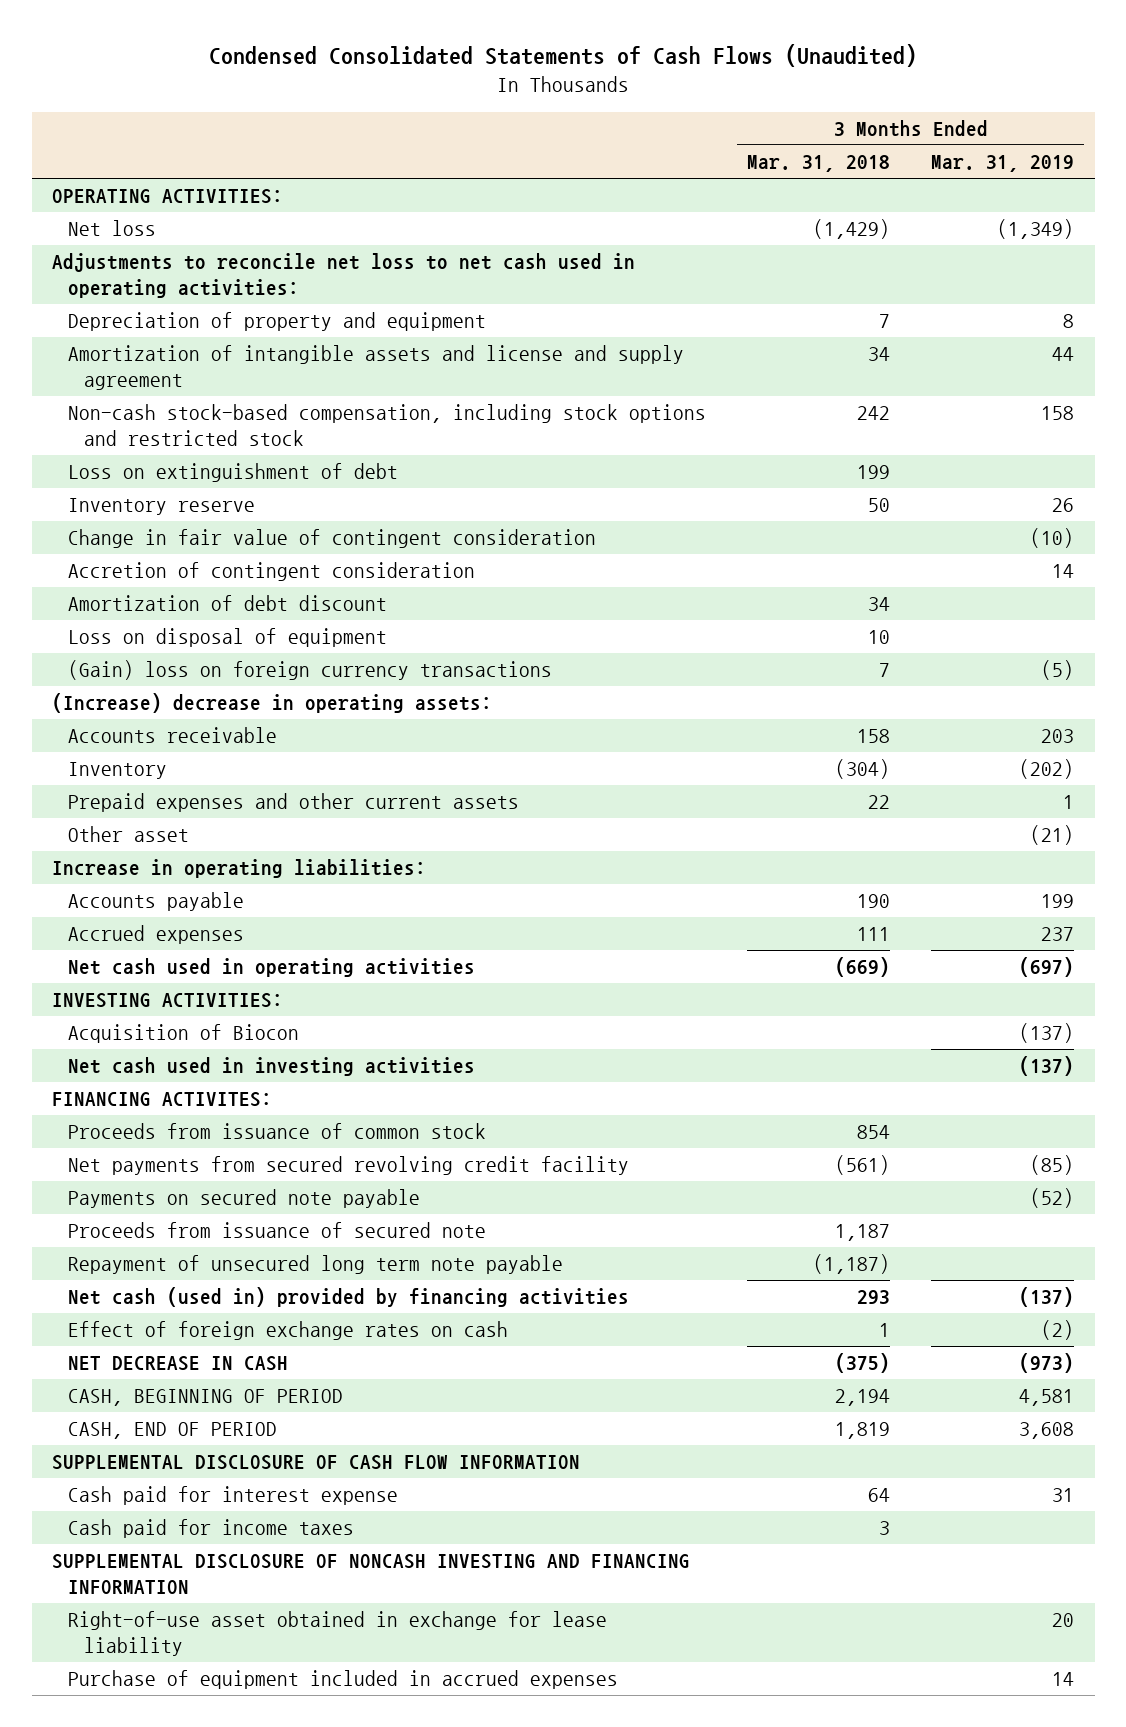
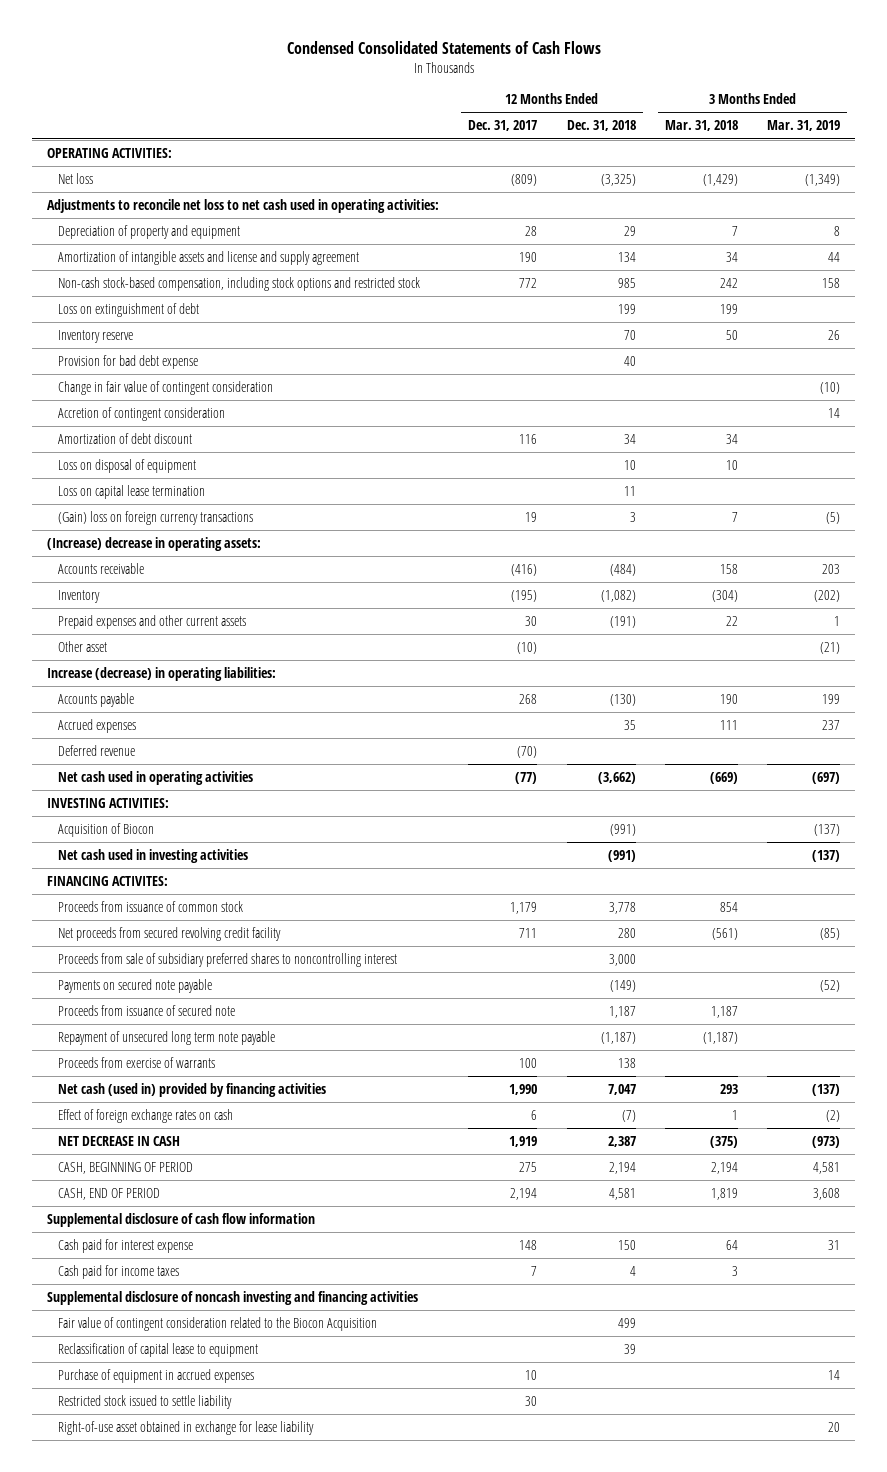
- Condensed Consolidated Statements of Cash Flows (Unaudited)
+ Condensed Consolidated Statements of Cash Flows
- | 3 Months Ended Mar. 31, 2018 | 3 Months Ended Mar. 31, 2019
+ | 12 Months Ended Dec. 31, 2017 | 12 Months Ended Dec. 31, 2018 | 3 Months Ended Mar. 31, 2018 | 3 Months Ended Mar. 31, 2019
+ Provision for bad debt expense | | 40 | |
+ Loss on capital lease termination | | 11 | |
- Increase in operating liabilities:
+ Increase (decrease) in operating liabilities:
+ Deferred revenue | (70) | | |
- Net payments from secured revolving credit facility | (561) | (85)
+ Net proceeds from secured revolving credit facility | 711 | 280 | (561) | (85)
+ Proceeds from sale of subsidiary preferred shares to noncontrolling interest | | 3,000 | |
+ Proceeds from exercise of warrants | 100 | 138 | |
- SUPPLEMENTAL DISCLOSURE OF CASH FLOW INFORMATION
+ Supplemental disclosure of cash flow information
- SUPPLEMENTAL DISCLOSURE OF NONCASH INVESTING AND FINANCING INFORMATION
+ Supplemental disclosure of noncash investing and financing activities
+ Fair value of contingent consideration related to the Biocon Acquisition | | 499 | |
+ Reclassification of capital lease to equipment | | 39 | |
+ Purchase of equipment in accrued expenses | 10 | | | 14
+ Restricted stock issued to settle liability | 30 | | |
- Purchase of equipment included in accrued expenses | | 14

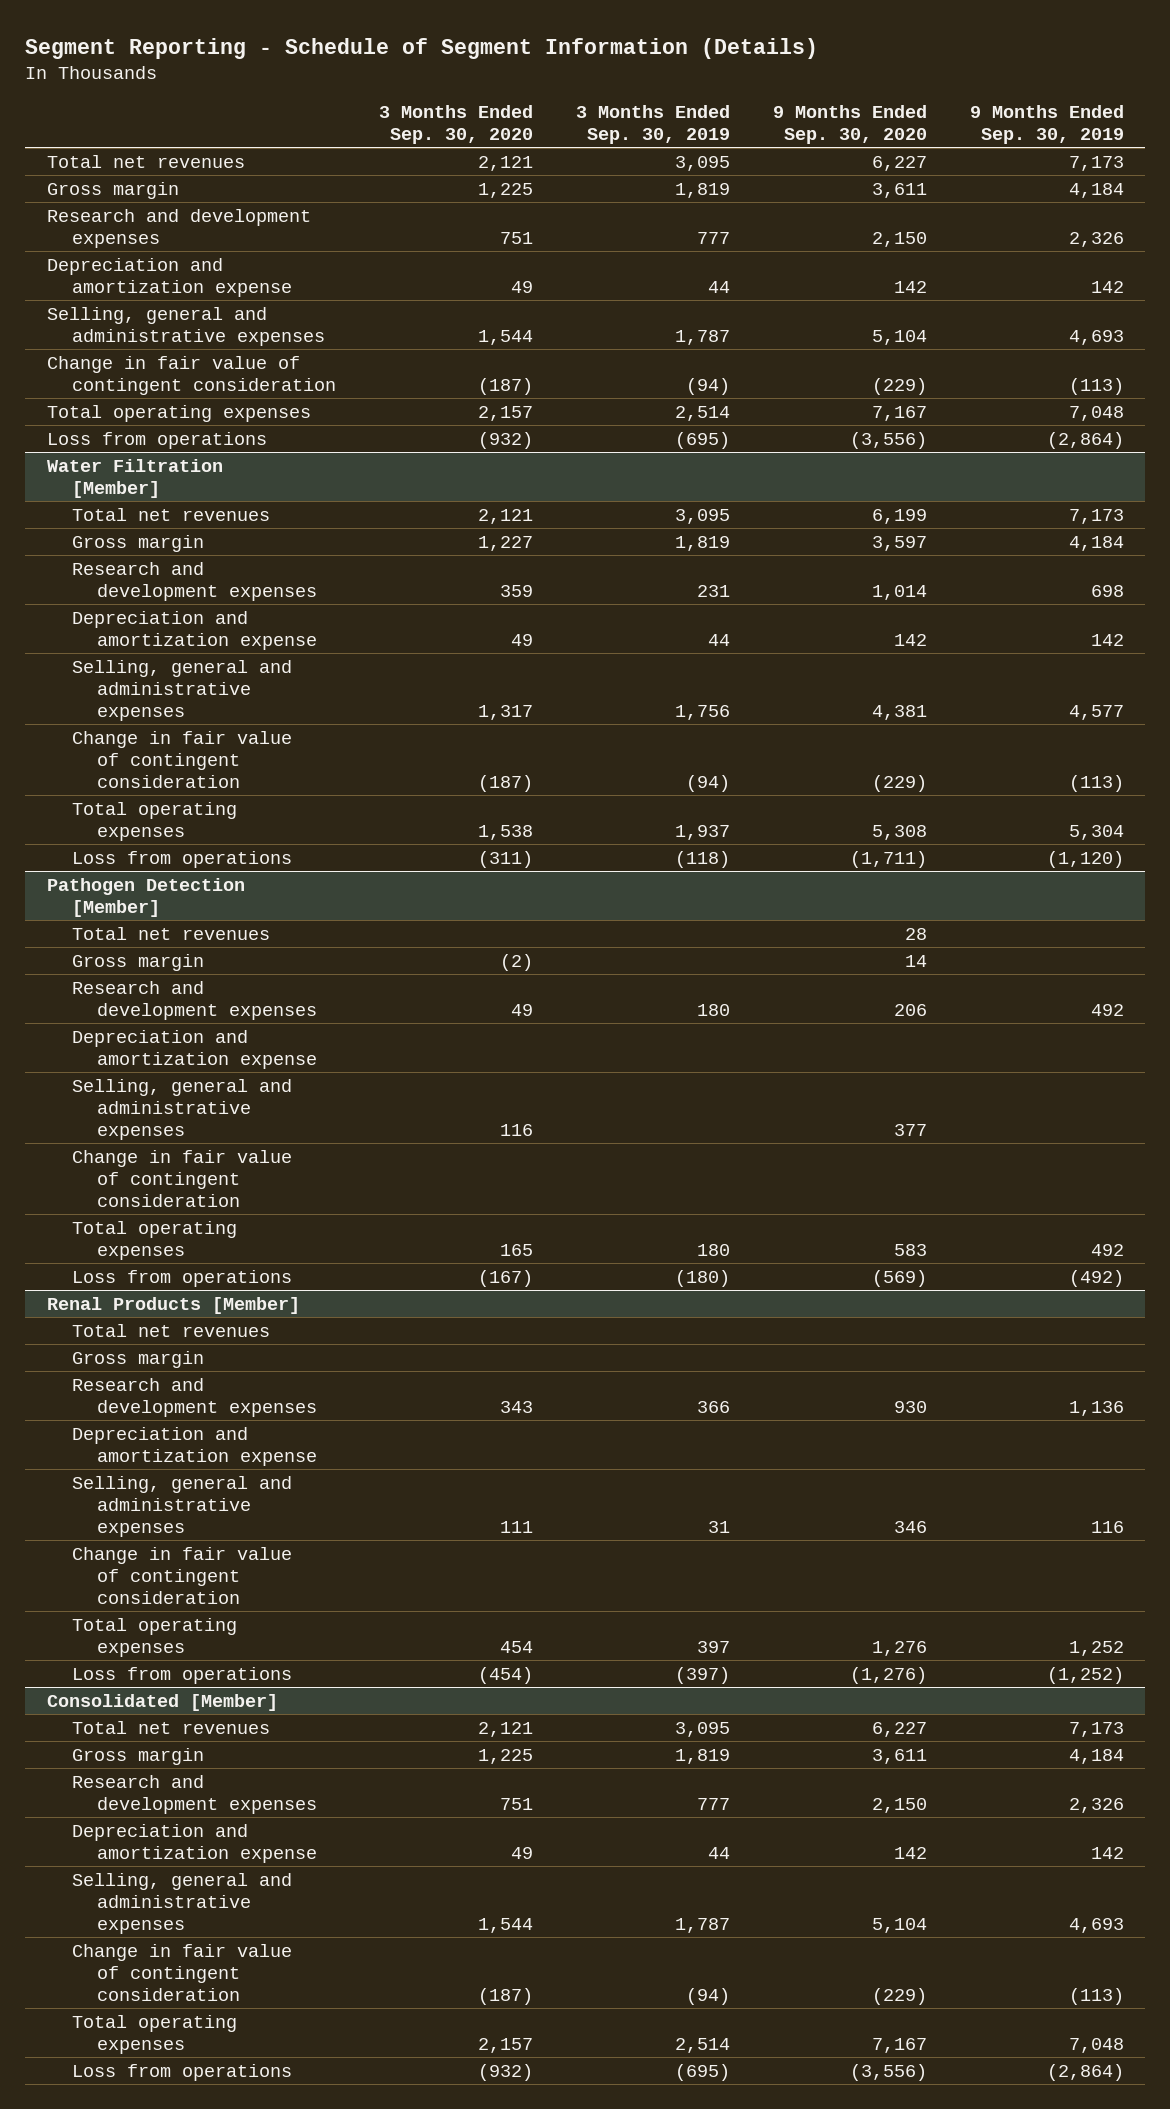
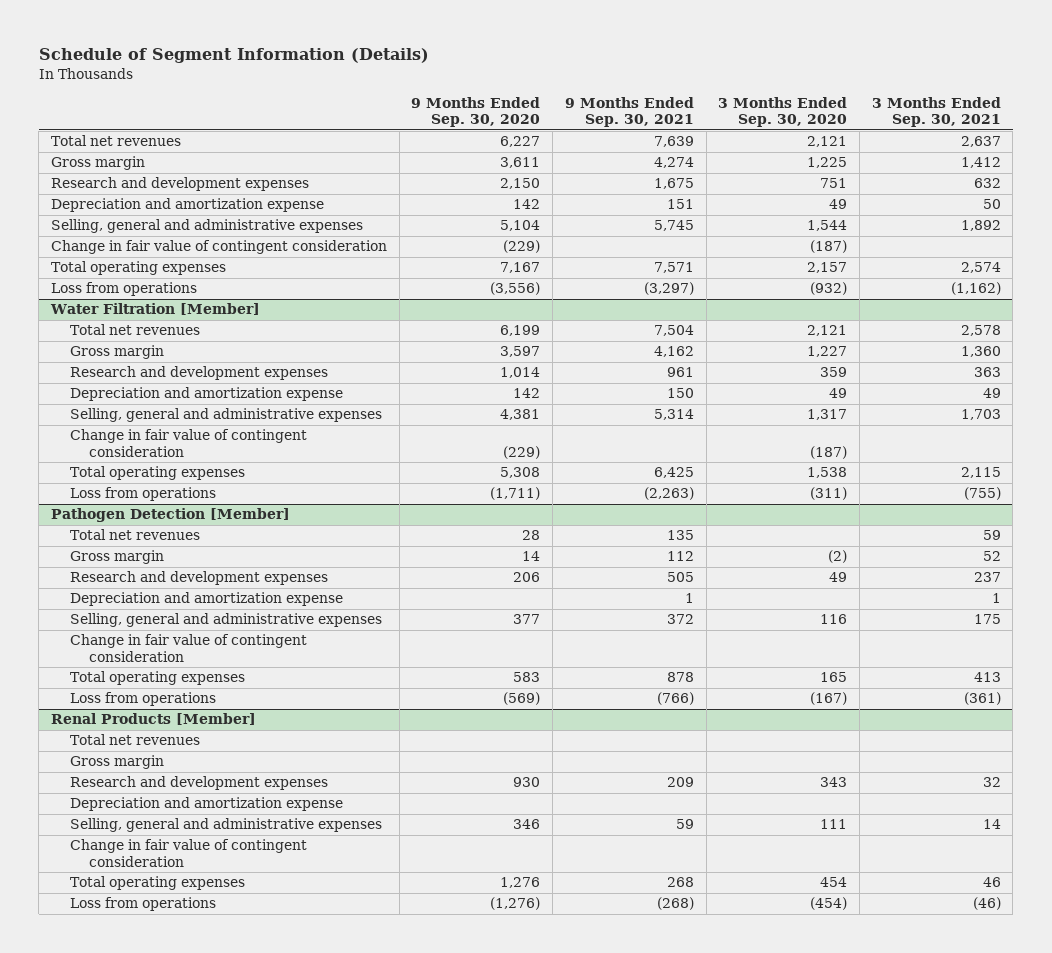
- Segment Reporting - Schedule of Segment Information (Details)
+ Schedule of Segment Information (Details)
- | 3 Months Ended Sep. 30, 2020 | 3 Months Ended Sep. 30, 2019 | 9 Months Ended Sep. 30, 2020 | 9 Months Ended Sep. 30, 2019
+ | 9 Months Ended Sep. 30, 2020 | 9 Months Ended Sep. 30, 2021 | 3 Months Ended Sep. 30, 2020 | 3 Months Ended Sep. 30, 2021
- Consolidated [Member]
- Total net revenues | 2,121 | 3,095 | 6,227 | 7,173
- Gross margin | 1,225 | 1,819 | 3,611 | 4,184
- Research and development expenses | 751 | 777 | 2,150 | 2,326
- Depreciation and amortization expense | 49 | 44 | 142 | 142
- Selling, general and administrative expenses | 1,544 | 1,787 | 5,104 | 4,693
- Change in fair value of contingent consideration | (187) | (94) | (229) | (113)
- Total operating expenses | 2,157 | 2,514 | 7,167 | 7,048
- Loss from operations | (932) | (695) | (3,556) | (2,864)

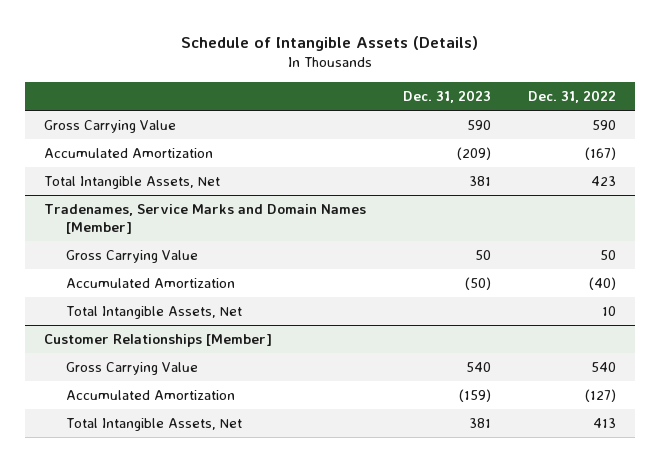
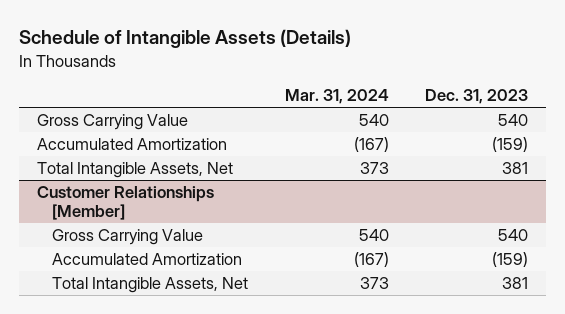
- | Dec. 31, 2023 | Dec. 31, 2022
+ | Mar. 31, 2024 | Dec. 31, 2023
- Gross Carrying Value | 590 | 590
- Accumulated Amortization | (209) | (167)
+ Gross Carrying Value | 540 | 540
+ Accumulated Amortization | (167) | (159)
- Tradenames, Service Marks and Domain Names [Member]
- Gross Carrying Value | 50 | 50
- Accumulated Amortization | (50) | (40)
- Total Intangible Assets, Net | | 10

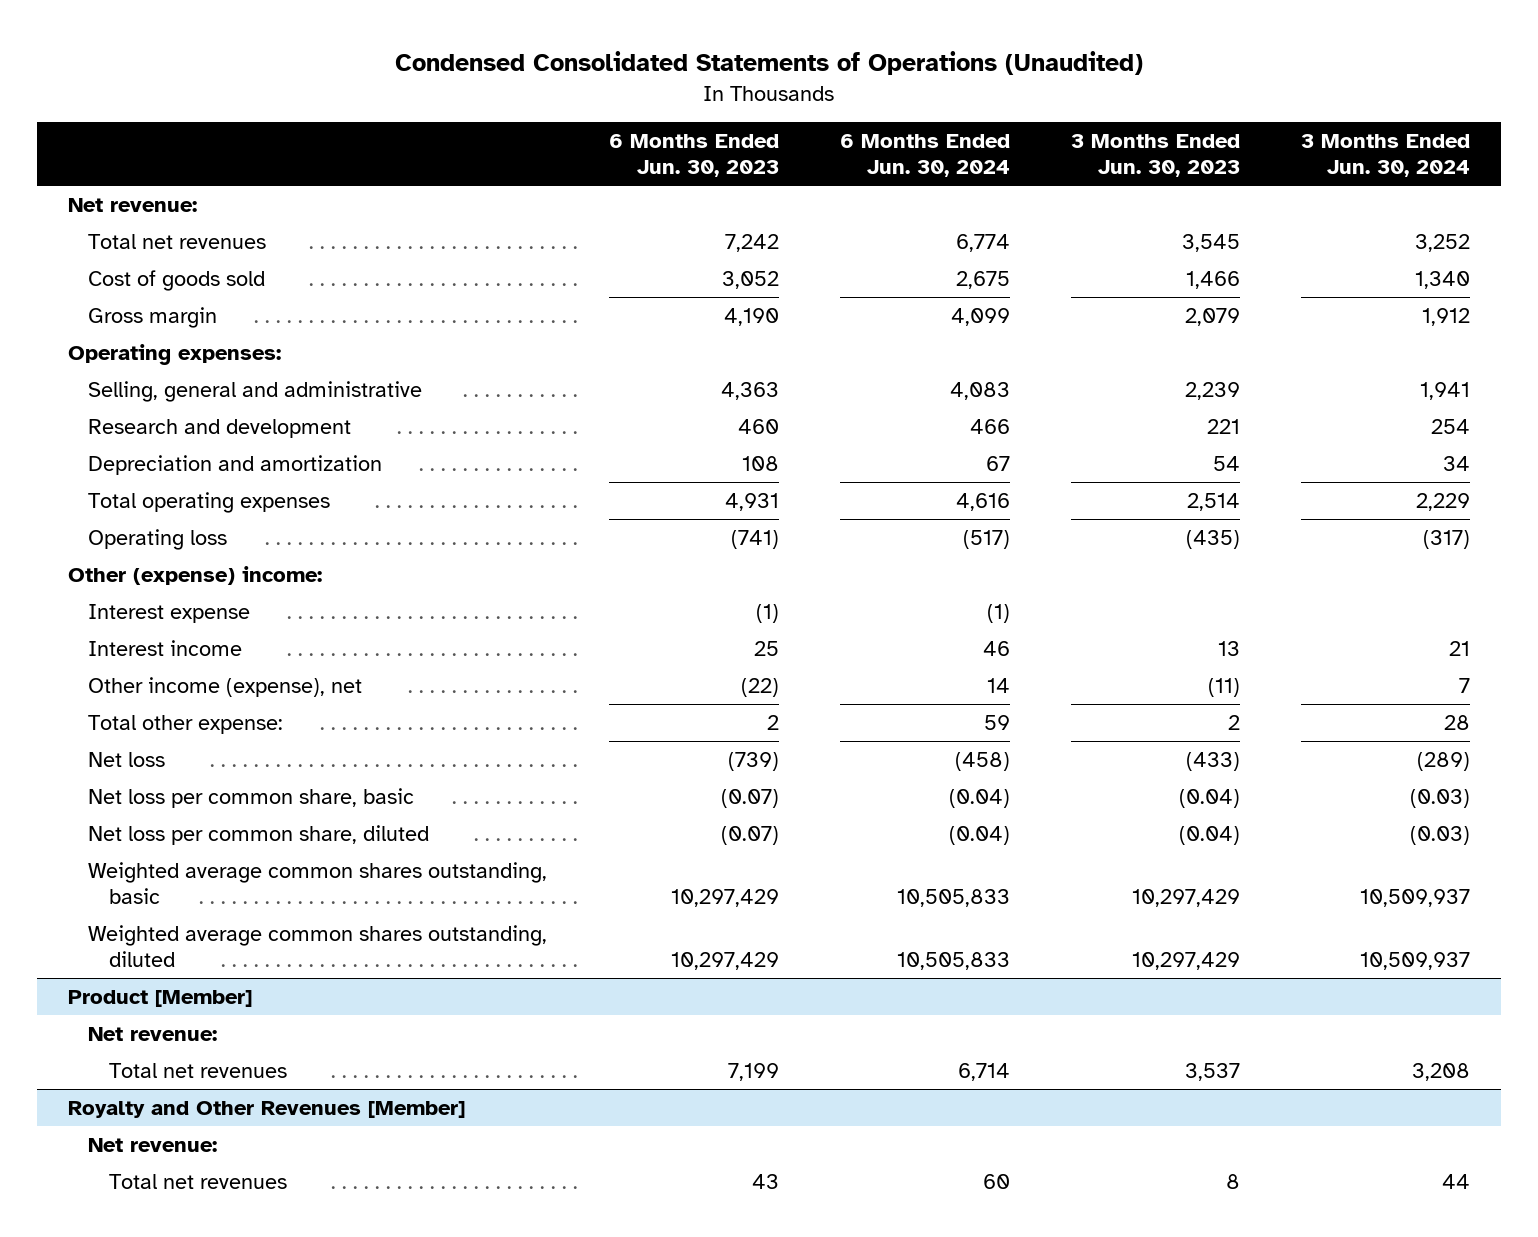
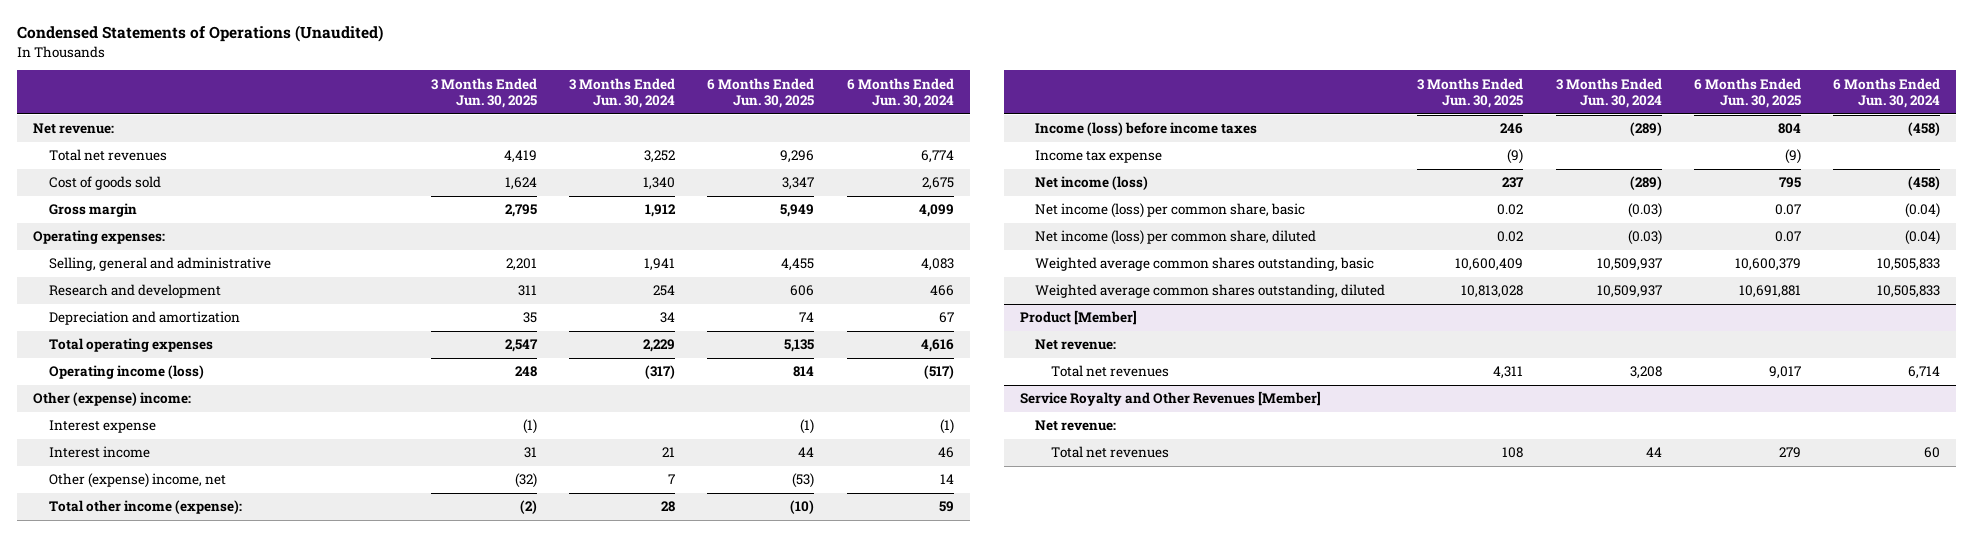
- Condensed Consolidated Statements of Operations (Unaudited)
+ Condensed Statements of Operations (Unaudited)
- | 6 Months Ended Jun. 30, 2023 | 6 Months Ended Jun. 30, 2024 | 3 Months Ended Jun. 30, 2023 | 3 Months Ended Jun. 30, 2024
+ | 3 Months Ended Jun. 30, 2025 | 3 Months Ended Jun. 30, 2024 | 6 Months Ended Jun. 30, 2025 | 6 Months Ended Jun. 30, 2024
- Operating loss | (741) | (517) | (435) | (317)
+ Operating income (loss) | 248 | (317) | 814 | (517)
- Other income (expense), net | (22) | 14 | (11) | 7
- Total other expense: | 2 | 59 | 2 | 28
- Net loss | (739) | (458) | (433) | (289)
- Net loss per common share, basic | (0.07) | (0.04) | (0.04) | (0.03)
- Net loss per common share, diluted | (0.07) | (0.04) | (0.04) | (0.03)
+ Other (expense) income, net | (32) | 7 | (53) | 14
+ Total other income (expense): | (2) | 28 | (10) | 59
+ Income (loss) before income taxes | 246 | (289) | 804 | (458)
+ Income tax expense | (9) | | (9) |
+ Net income (loss) | 237 | (289) | 795 | (458)
+ Net income (loss) per common share, basic | 0.02 | (0.03) | 0.07 | (0.04)
+ Net income (loss) per common share, diluted | 0.02 | (0.03) | 0.07 | (0.04)
- Royalty and Other Revenues [Member]
+ Service Royalty and Other Revenues [Member]

